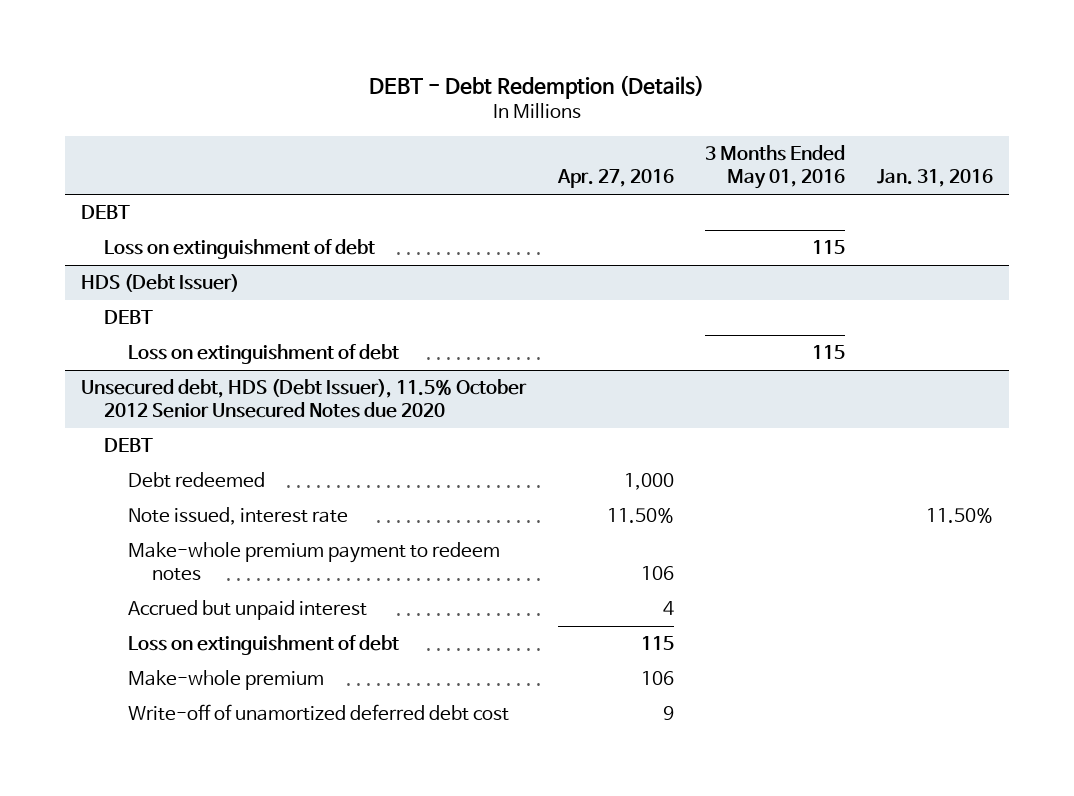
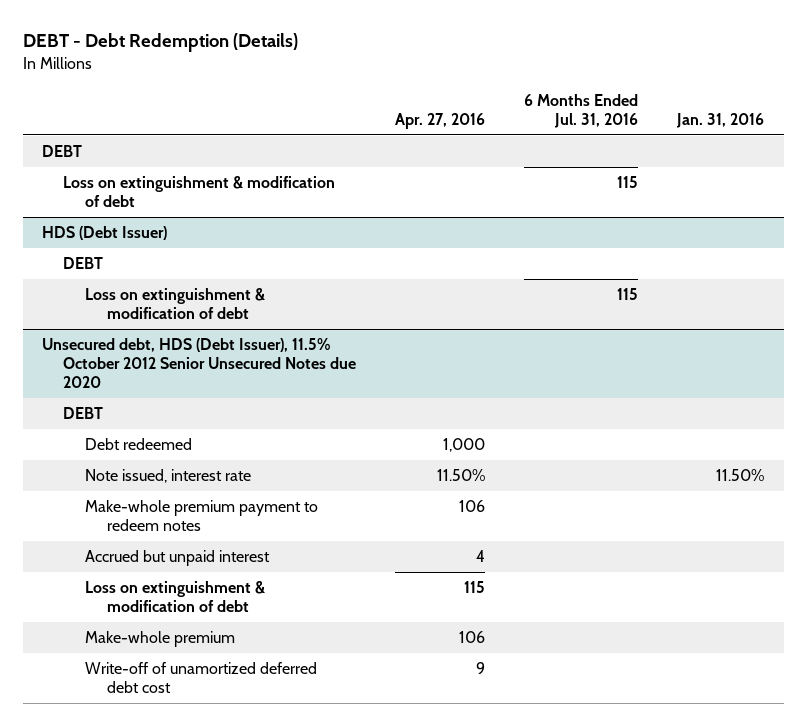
- | Apr. 27, 2016 | 3 Months Ended May 01, 2016 | Jan. 31, 2016
+ | Apr. 27, 2016 | 6 Months Ended Jul. 31, 2016 | Jan. 31, 2016
- Loss on extinguishment of debt | | 115 |
+ Loss on extinguishment & modification of debt | | 115 |
@ HDS (Debt Issuer)
- Loss on extinguishment of debt | | 115 |
+ Loss on extinguishment & modification of debt | | 115 |
@ Unsecured debt, HDS (Debt Issuer), 11.5% October 2012 Senior Unsecured Notes due 2020
- Loss on extinguishment of debt | 115 | |
+ Loss on extinguishment & modification of debt | 115 | |

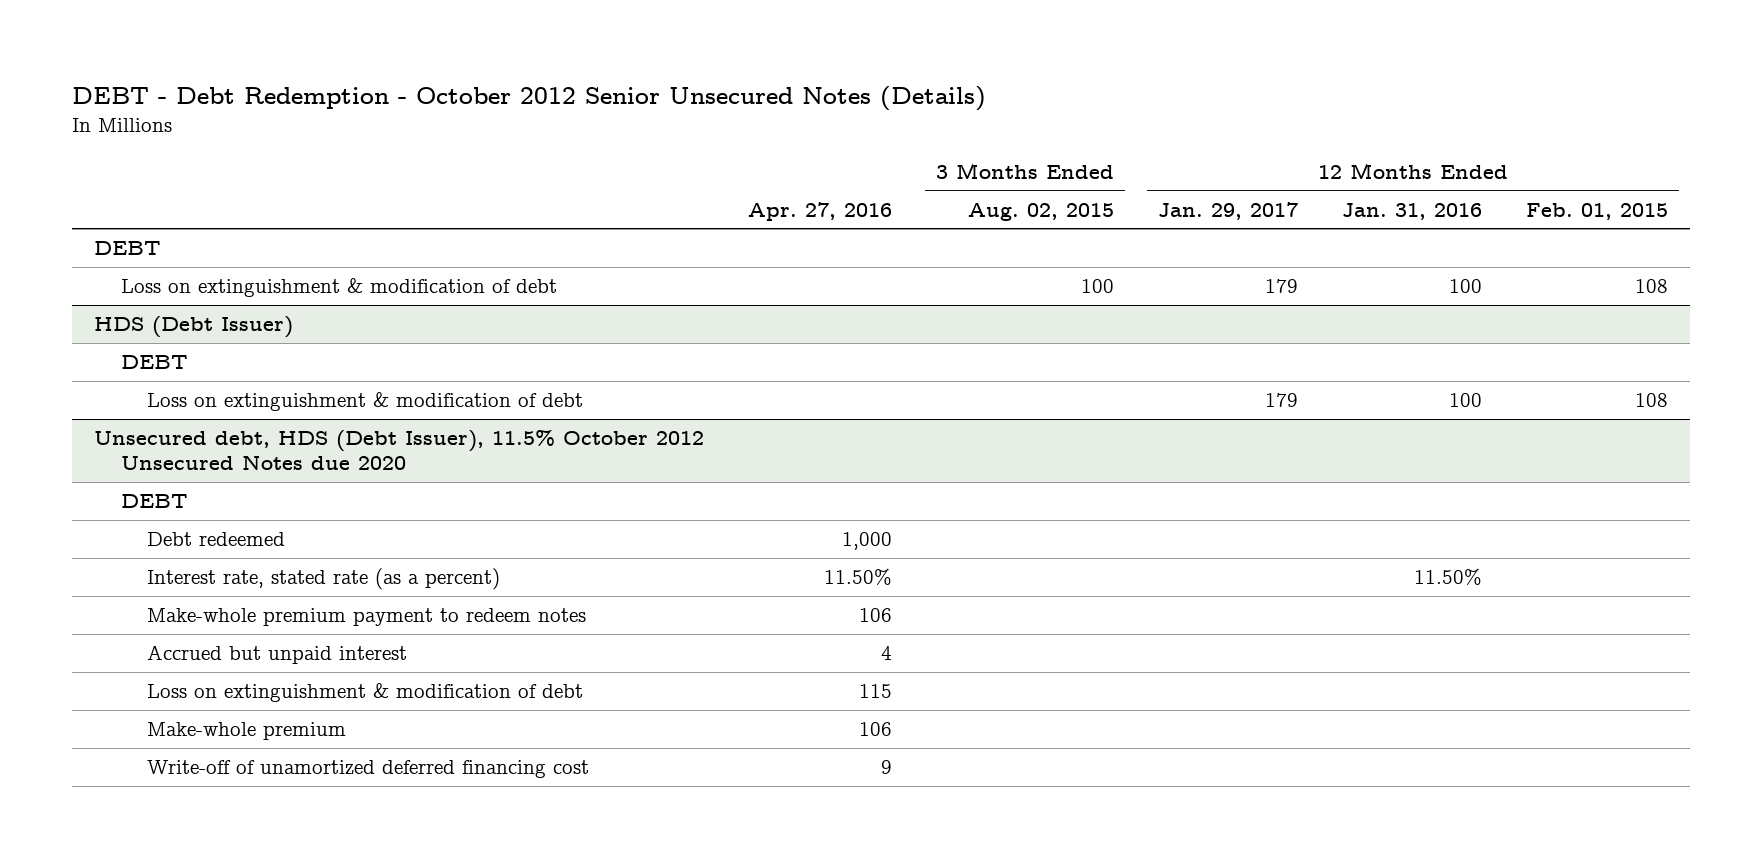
- DEBT - Debt Redemption (Details)
+ DEBT - Debt Redemption - October 2012 Senior Unsecured Notes (Details)
- | Apr. 27, 2016 | 6 Months Ended Jul. 31, 2016 | Jan. 31, 2016
+ | Apr. 27, 2016 | 3 Months Ended Aug. 02, 2015 | 12 Months Ended Jan. 29, 2017 | 12 Months Ended Jan. 31, 2016 | 12 Months Ended Feb. 01, 2015
- Unsecured debt, HDS (Debt Issuer), 11.5% October 2012 Senior Unsecured Notes due 2020
+ Unsecured debt, HDS (Debt Issuer), 11.5% October 2012 Unsecured Notes due 2020
- Note issued, interest rate | 11.50% | | 11.50%
+ Interest rate, stated rate (as a percent) | 11.50% | | | 11.50% |
- Write-off of unamortized deferred debt cost | 9 | |
+ Write-off of unamortized deferred financing cost | 9 | | | |

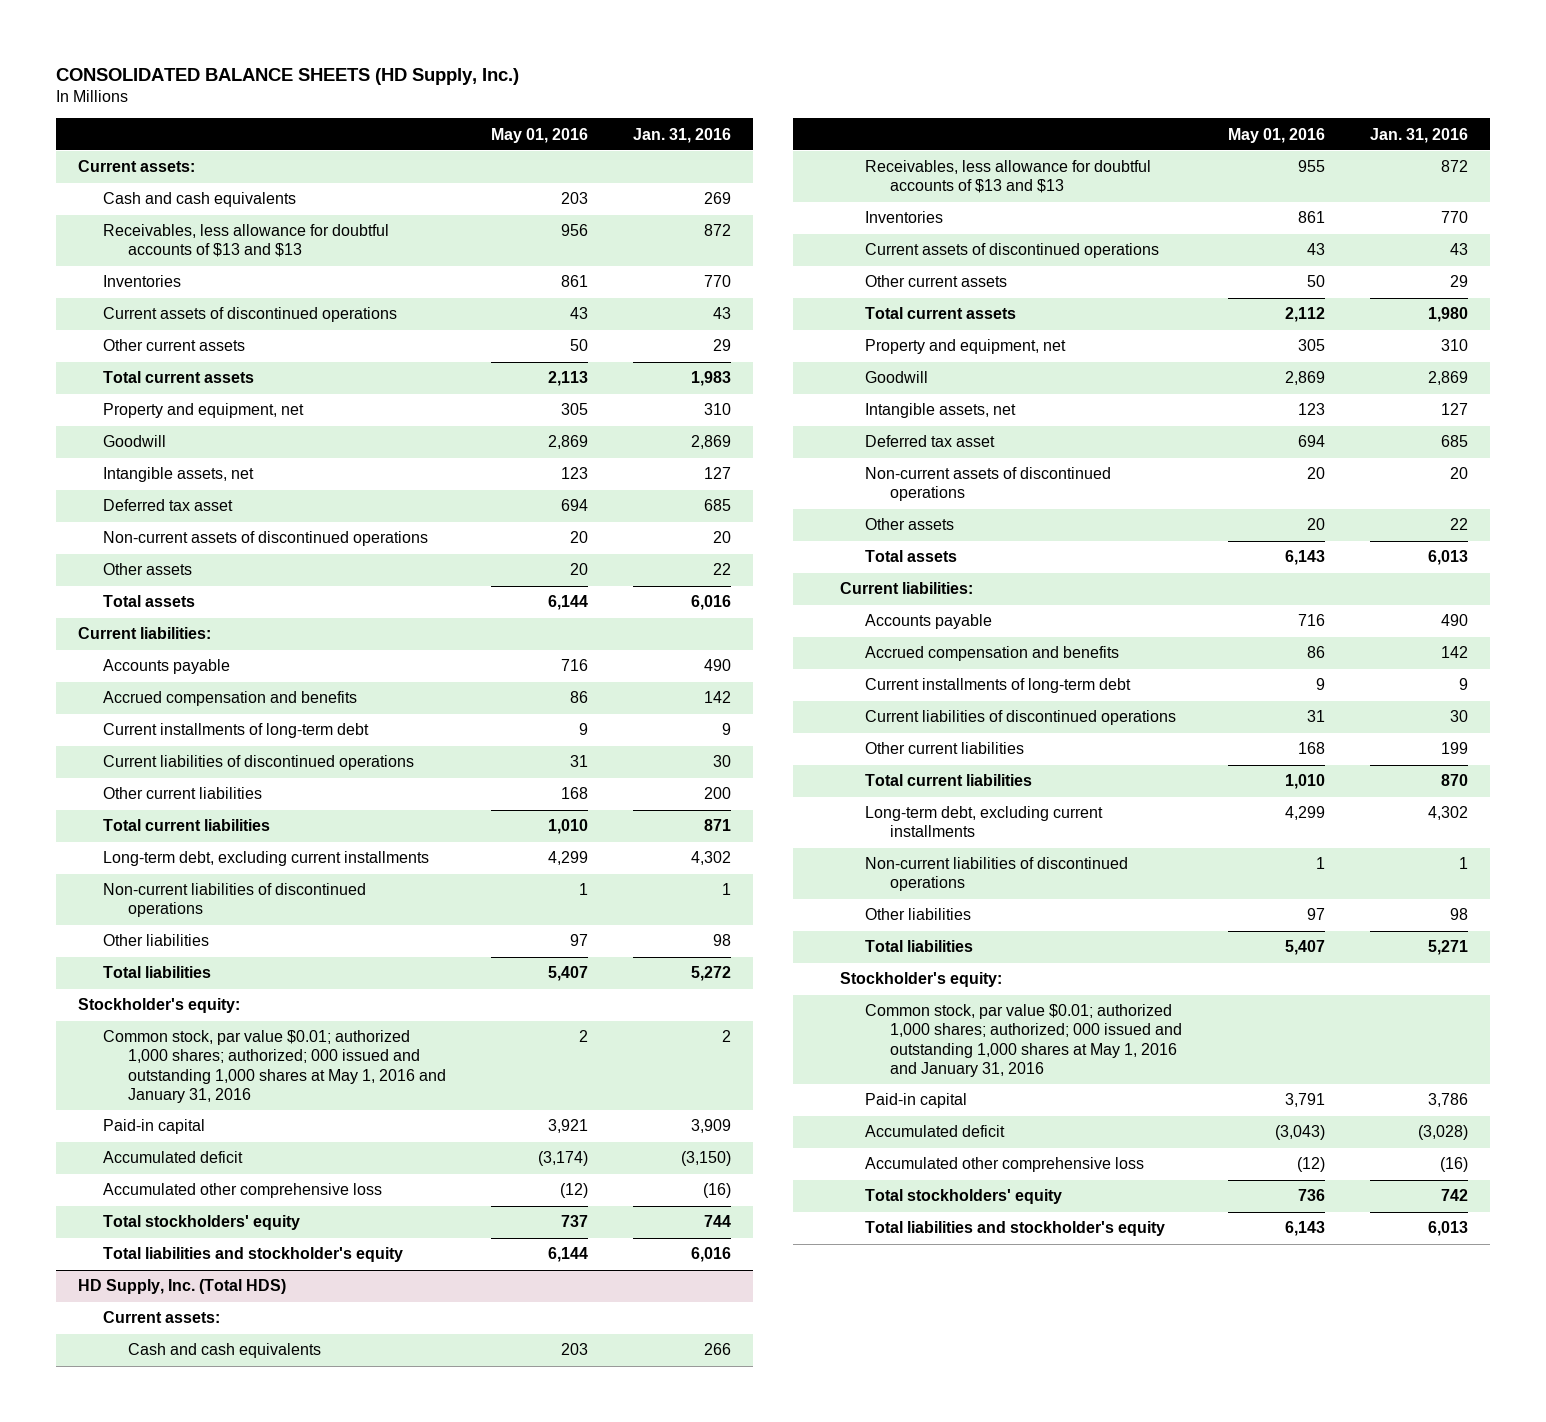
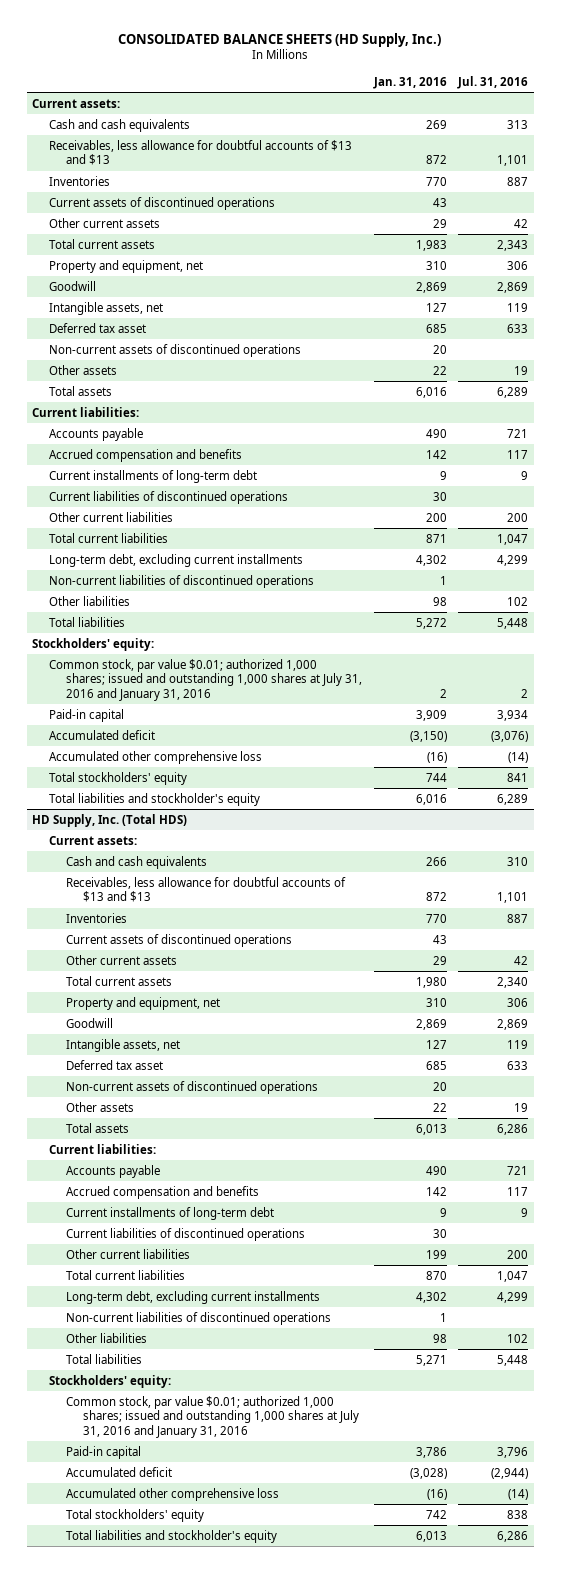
- | May 01, 2016 | Jan. 31, 2016
+ | Jan. 31, 2016 | Jul. 31, 2016
- Stockholder's equity:
- Common stock, par value $0.01; authorized 1,000 shares; authorized; 000 issued and outstanding 1,000 shares at May 1, 2016 and January 31, 2016 | 2 | 2
+ Stockholders' equity:
+ Common stock, par value $0.01; authorized 1,000 shares; issued and outstanding 1,000 shares at July 31, 2016 and January 31, 2016 | 2 | 2
@ HD Supply, Inc. (Total HDS)
- Stockholder's equity:
- Common stock, par value $0.01; authorized 1,000 shares; authorized; 000 issued and outstanding 1,000 shares at May 1, 2016 and January 31, 2016
+ Stockholders' equity:
+ Common stock, par value $0.01; authorized 1,000 shares; issued and outstanding 1,000 shares at July 31, 2016 and January 31, 2016

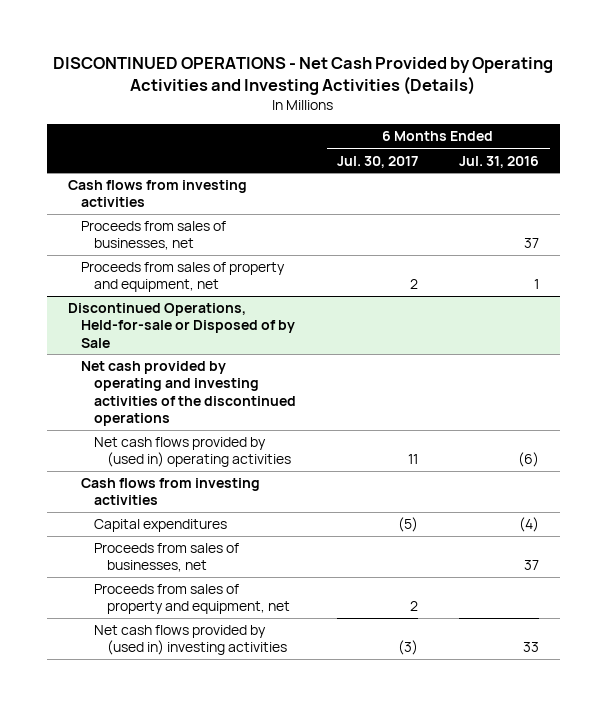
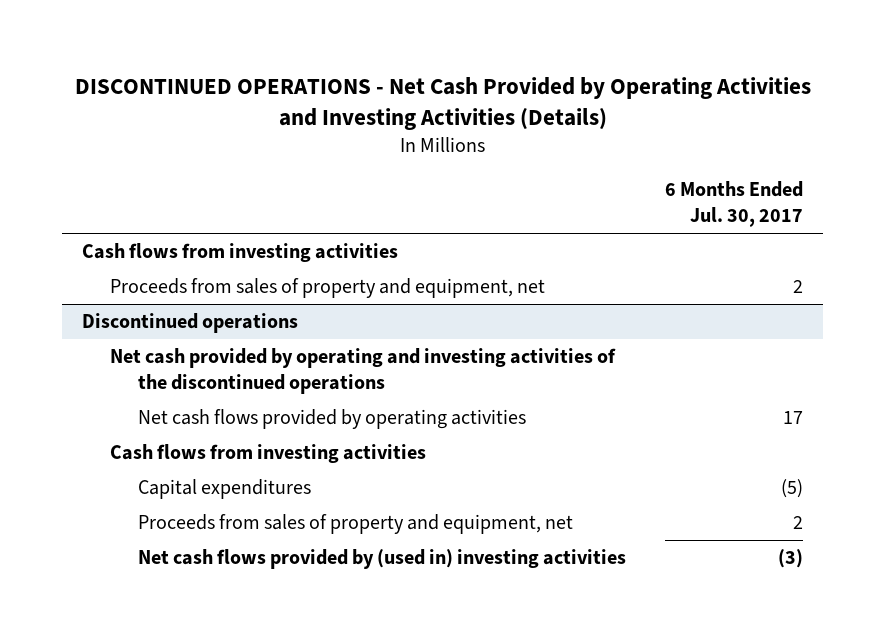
- | 6 Months Ended Jul. 30, 2017 | 6 Months Ended Jul. 31, 2016
+ | 6 Months Ended Jul. 30, 2017
- Proceeds from sales of businesses, net | | 37
- Discontinued Operations, Held-for-sale or Disposed of by Sale
+ Discontinued operations
- Net cash flows provided by (used in) operating activities | 11 | (6)
+ Net cash flows provided by operating activities | 17
- Proceeds from sales of businesses, net | | 37

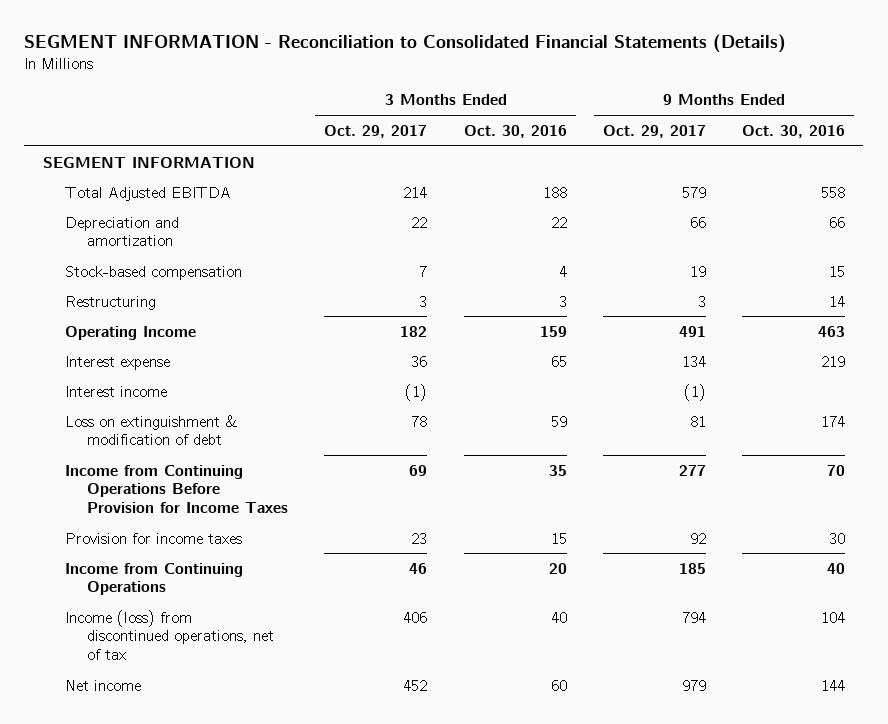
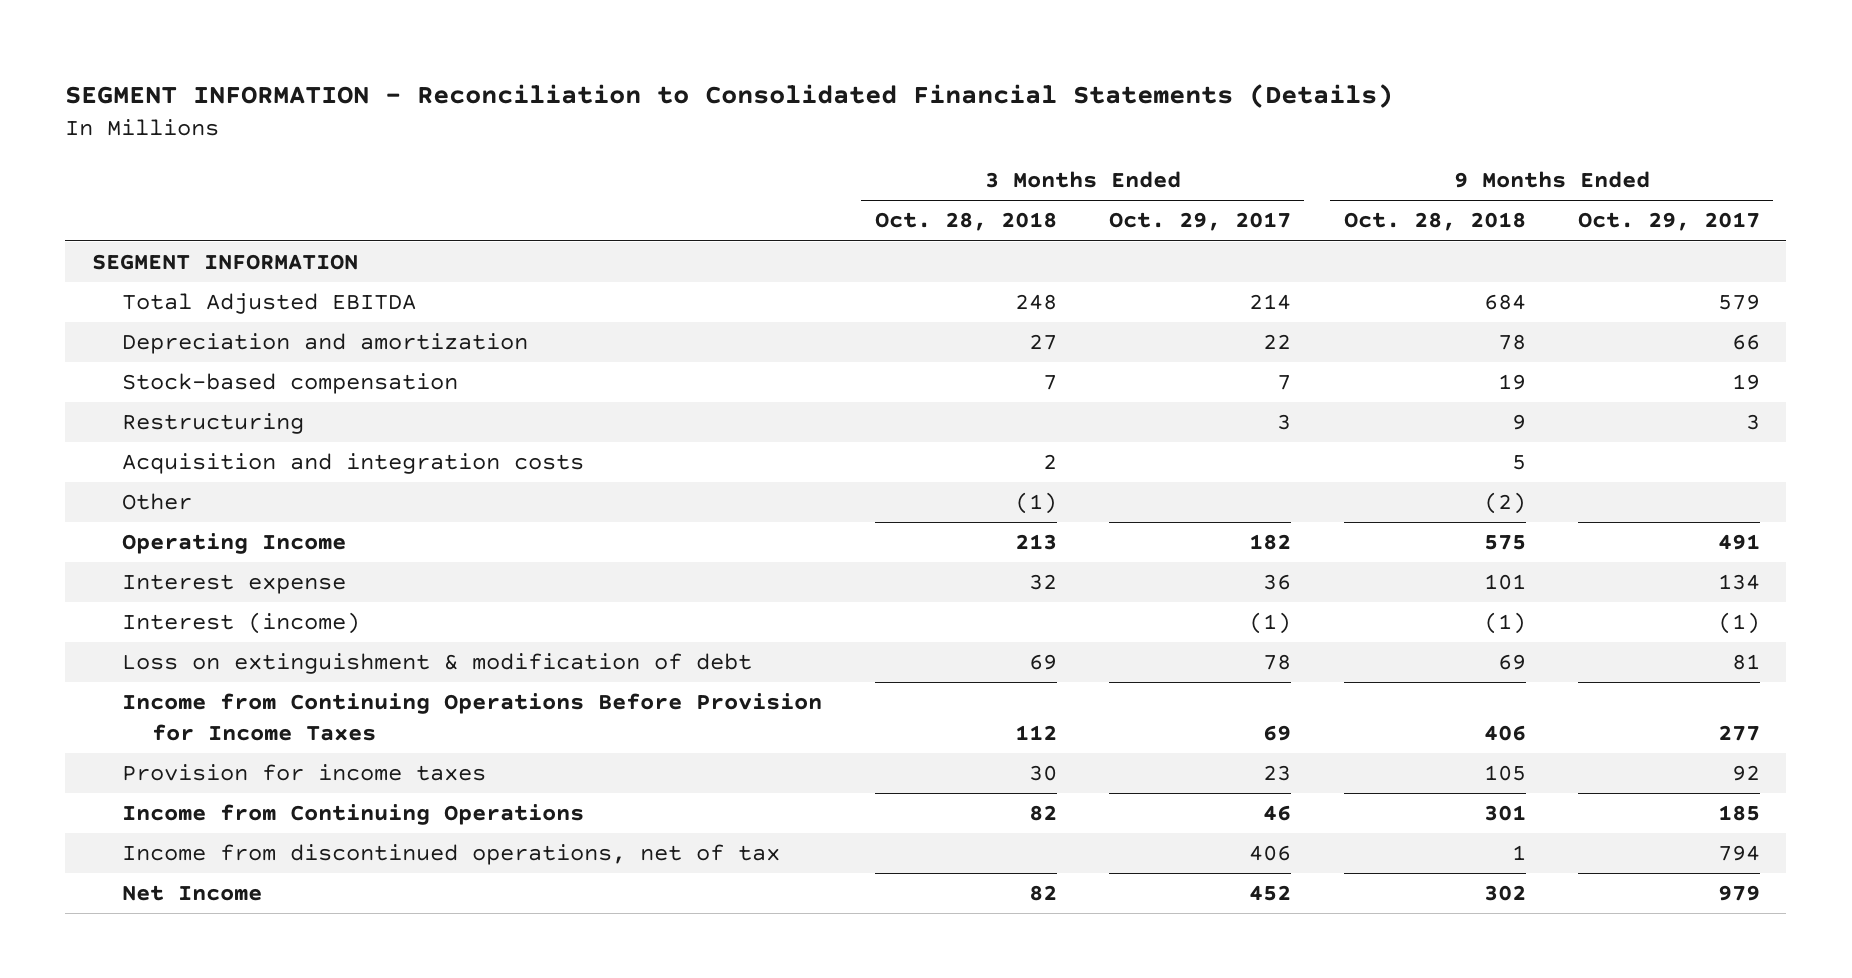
- | 3 Months Ended Oct. 29, 2017 | 3 Months Ended Oct. 30, 2016 | 9 Months Ended Oct. 29, 2017 | 9 Months Ended Oct. 30, 2016
+ | 3 Months Ended Oct. 28, 2018 | 3 Months Ended Oct. 29, 2017 | 9 Months Ended Oct. 28, 2018 | 9 Months Ended Oct. 29, 2017
+ Acquisition and integration costs | 2 | | 5 |
+ Other | (1) | | (2) |
- Interest income | (1) | | (1) |
+ Interest (income) | | (1) | (1) | (1)
- Income (loss) from discontinued operations, net of tax | 406 | 40 | 794 | 104
- Net income | 452 | 60 | 979 | 144
+ Income from discontinued operations, net of tax | | 406 | 1 | 794
+ Net Income | 82 | 452 | 302 | 979

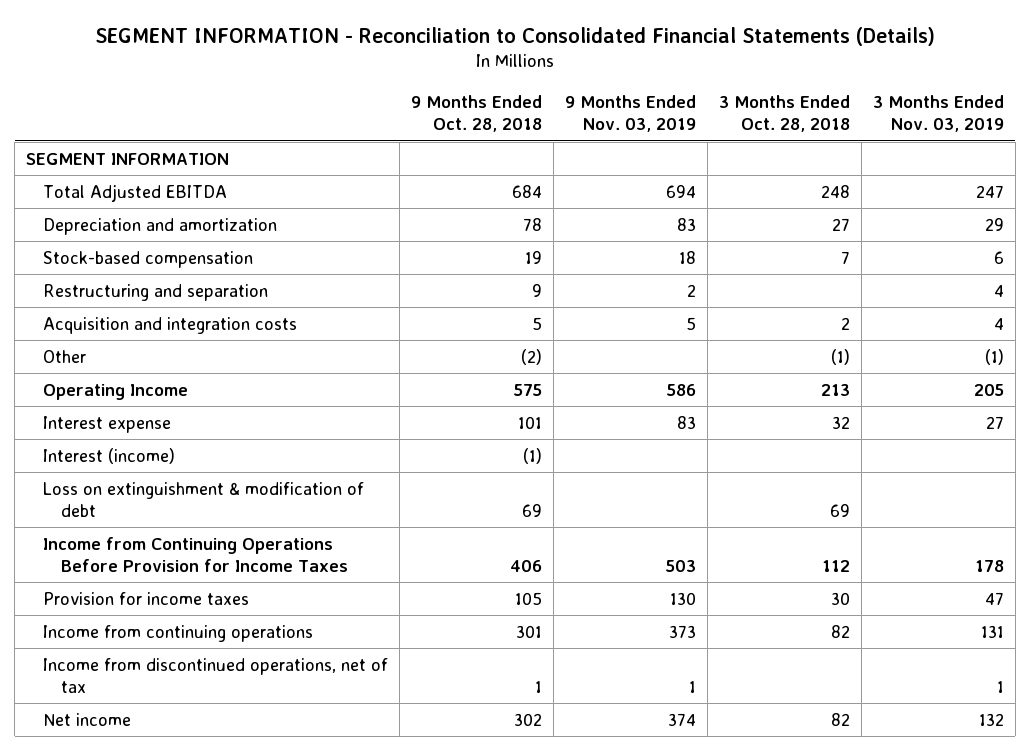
- | 3 Months Ended Oct. 28, 2018 | 3 Months Ended Oct. 29, 2017 | 9 Months Ended Oct. 28, 2018 | 9 Months Ended Oct. 29, 2017
+ | 9 Months Ended Oct. 28, 2018 | 9 Months Ended Nov. 03, 2019 | 3 Months Ended Oct. 28, 2018 | 3 Months Ended Nov. 03, 2019
- Restructuring | | 3 | 9 | 3
+ Restructuring and separation | 9 | 2 | | 4
- Income from Continuing Operations | 82 | 46 | 301 | 185
+ Income from continuing operations | 301 | 373 | 82 | 131
- Net Income | 82 | 452 | 302 | 979
+ Net income | 302 | 374 | 82 | 132

